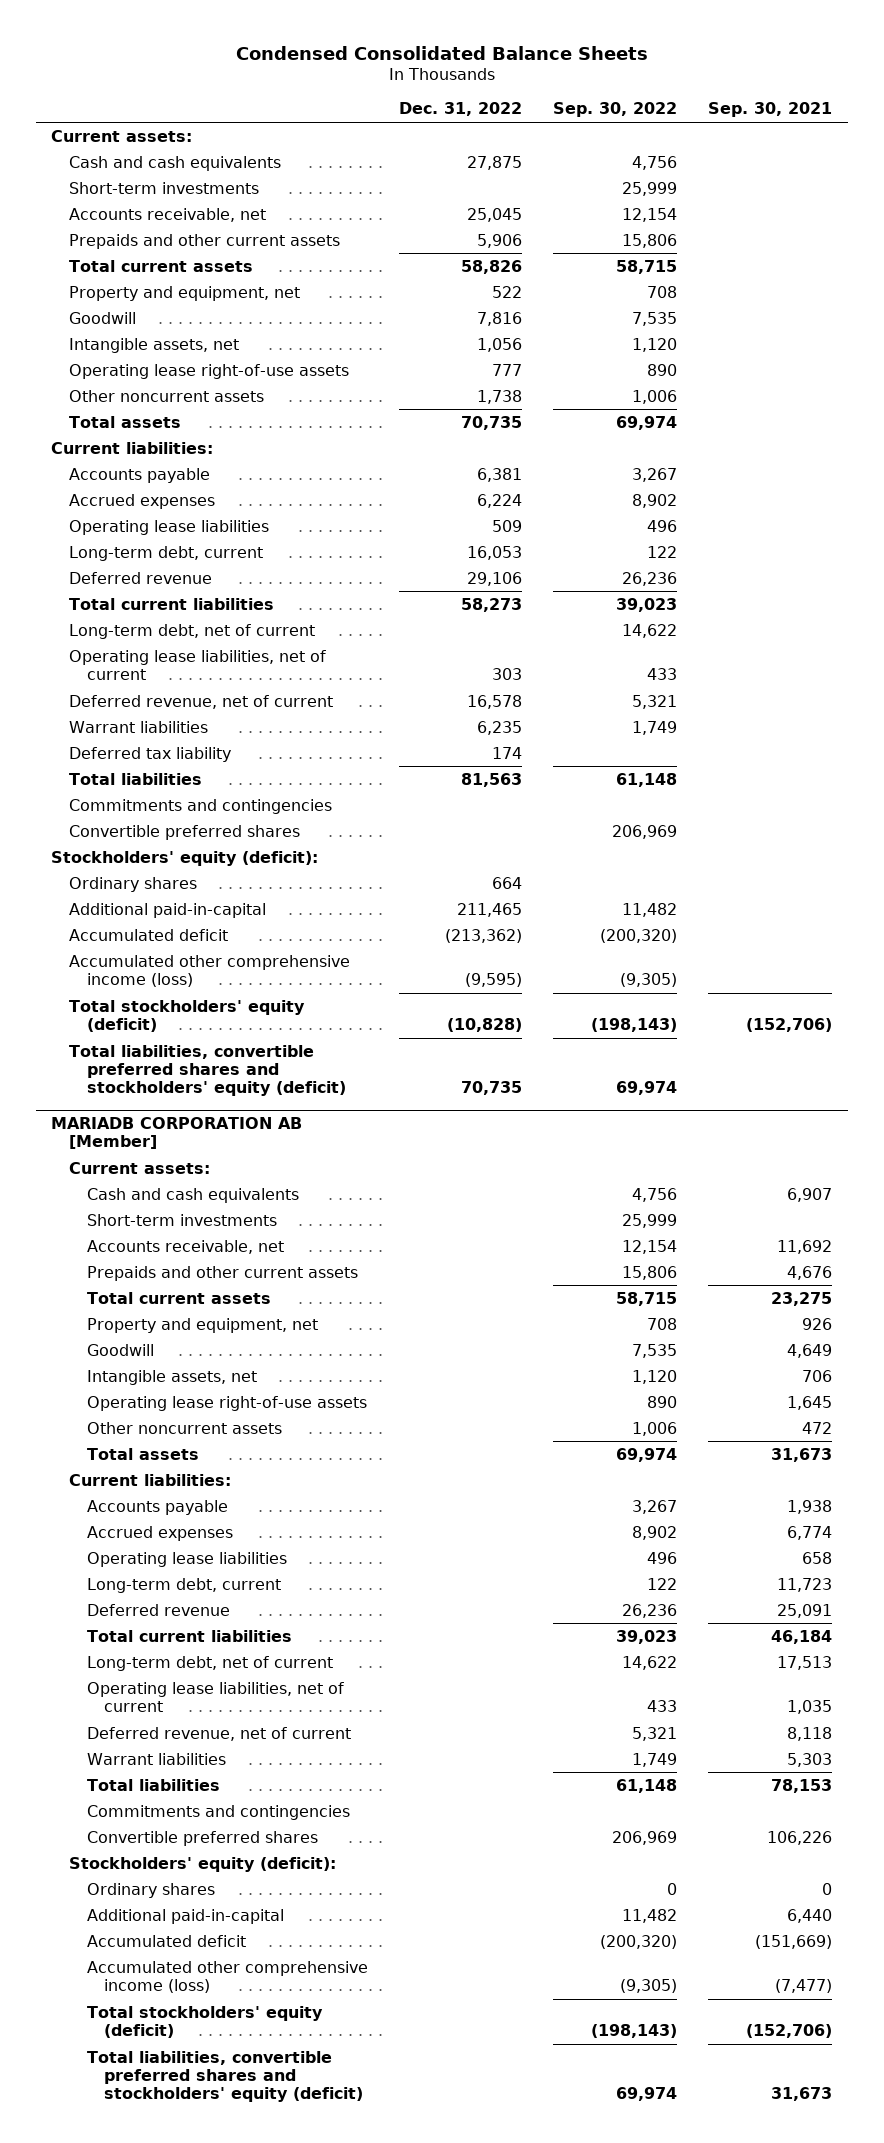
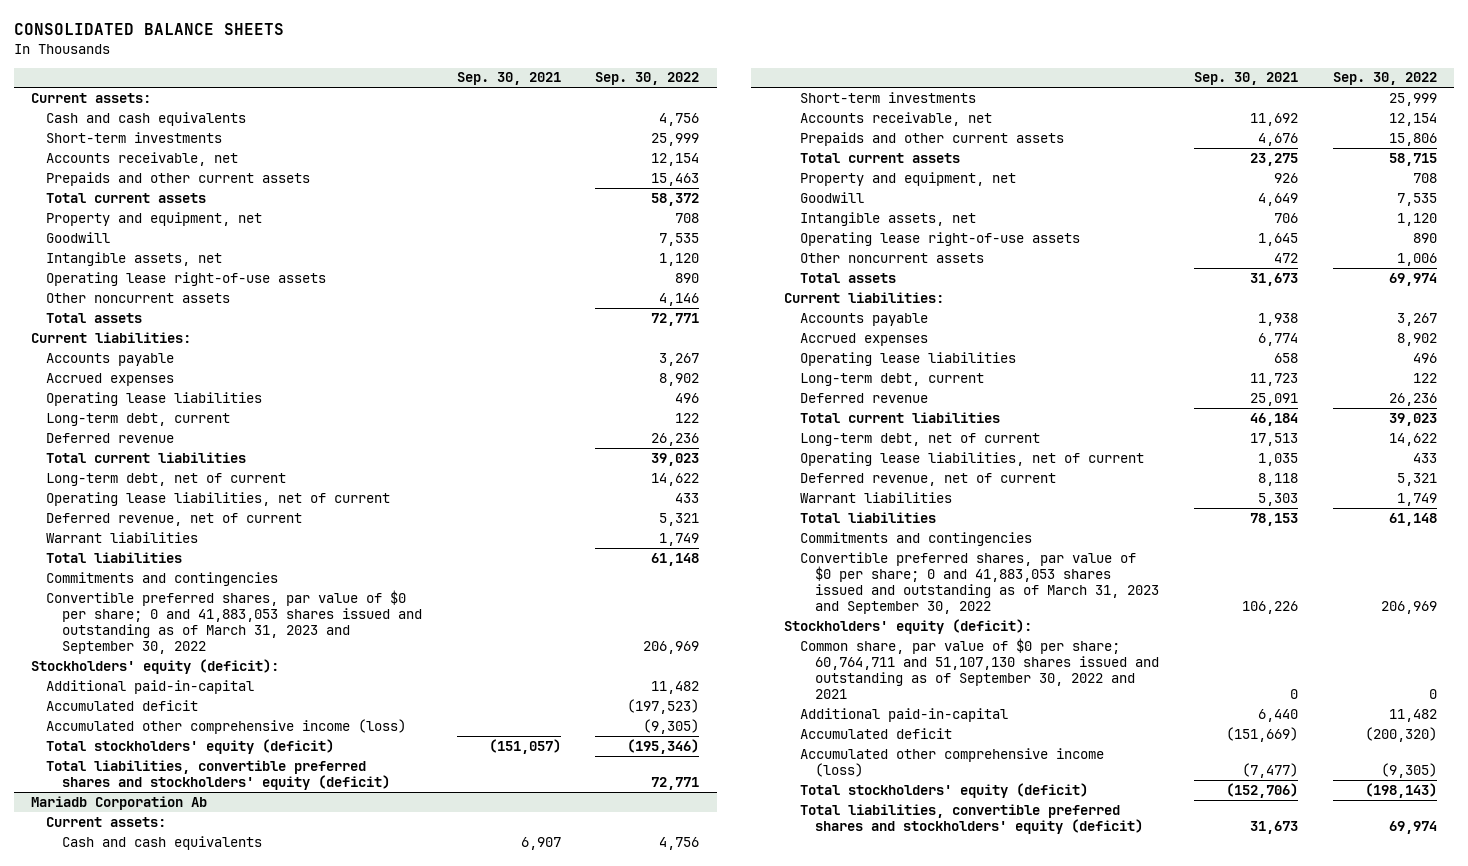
- Condensed Consolidated Balance Sheets
+ CONSOLIDATED BALANCE SHEETS
- | Dec. 31, 2022 | Sep. 30, 2022 | Sep. 30, 2021
+ | Sep. 30, 2021 | Sep. 30, 2022
- Prepaids and other current assets | 5,906 | 15,806 |
- Total current assets | 58,826 | 58,715 |
+ Prepaids and other current assets | | 15,463
+ Total current assets | | 58,372
- Other noncurrent assets | 1,738 | 1,006 |
- Total assets | 70,735 | 69,974 |
+ Other noncurrent assets | | 4,146
+ Total assets | | 72,771
- Deferred tax liability | 174 | |
- Convertible preferred shares | | 206,969 |
+ Convertible preferred shares, par value of $0 per share; 0 and 41,883,053 shares issued and outstanding as of March 31, 2023 and September 30, 2022 | | 206,969
- Ordinary shares | 664 | |
- Accumulated deficit | (213,362) | (200,320) |
+ Accumulated deficit | | (197,523)
- Total stockholders' equity (deficit) | (10,828) | (198,143) | (152,706)
- Total liabilities, convertible preferred shares and stockholders' equity (deficit) | 70,735 | 69,974 |
- MARIADB CORPORATION AB [Member]
+ Total stockholders' equity (deficit) | (151,057) | (195,346)
+ Total liabilities, convertible preferred shares and stockholders' equity (deficit) | | 72,771
+ Mariadb Corporation Ab
- Convertible preferred shares | | 206,969 | 106,226
+ Convertible preferred shares, par value of $0 per share; 0 and 41,883,053 shares issued and outstanding as of March 31, 2023 and September 30, 2022 | 106,226 | 206,969
- Ordinary shares | | 0 | 0
+ Common share, par value of $0 per share; 60,764,711 and 51,107,130 shares issued and outstanding as of September 30, 2022 and 2021 | 0 | 0

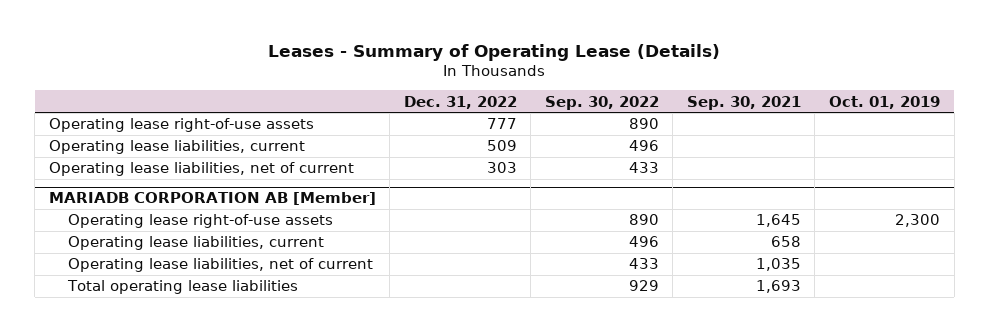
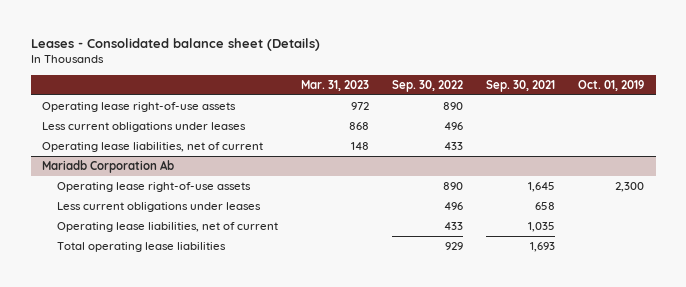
- Leases - Summary of Operating Lease (Details)
+ Leases - Consolidated balance sheet (Details)
- | Dec. 31, 2022 | Sep. 30, 2022 | Sep. 30, 2021 | Oct. 01, 2019
+ | Mar. 31, 2023 | Sep. 30, 2022 | Sep. 30, 2021 | Oct. 01, 2019
- Operating lease liabilities, current | 509 | 496 | |
+ Less current obligations under leases | 868 | 496 | |
- MARIADB CORPORATION AB [Member]
+ Mariadb Corporation Ab
- Operating lease liabilities, current | | 496 | 658 |
+ Less current obligations under leases | | 496 | 658 |

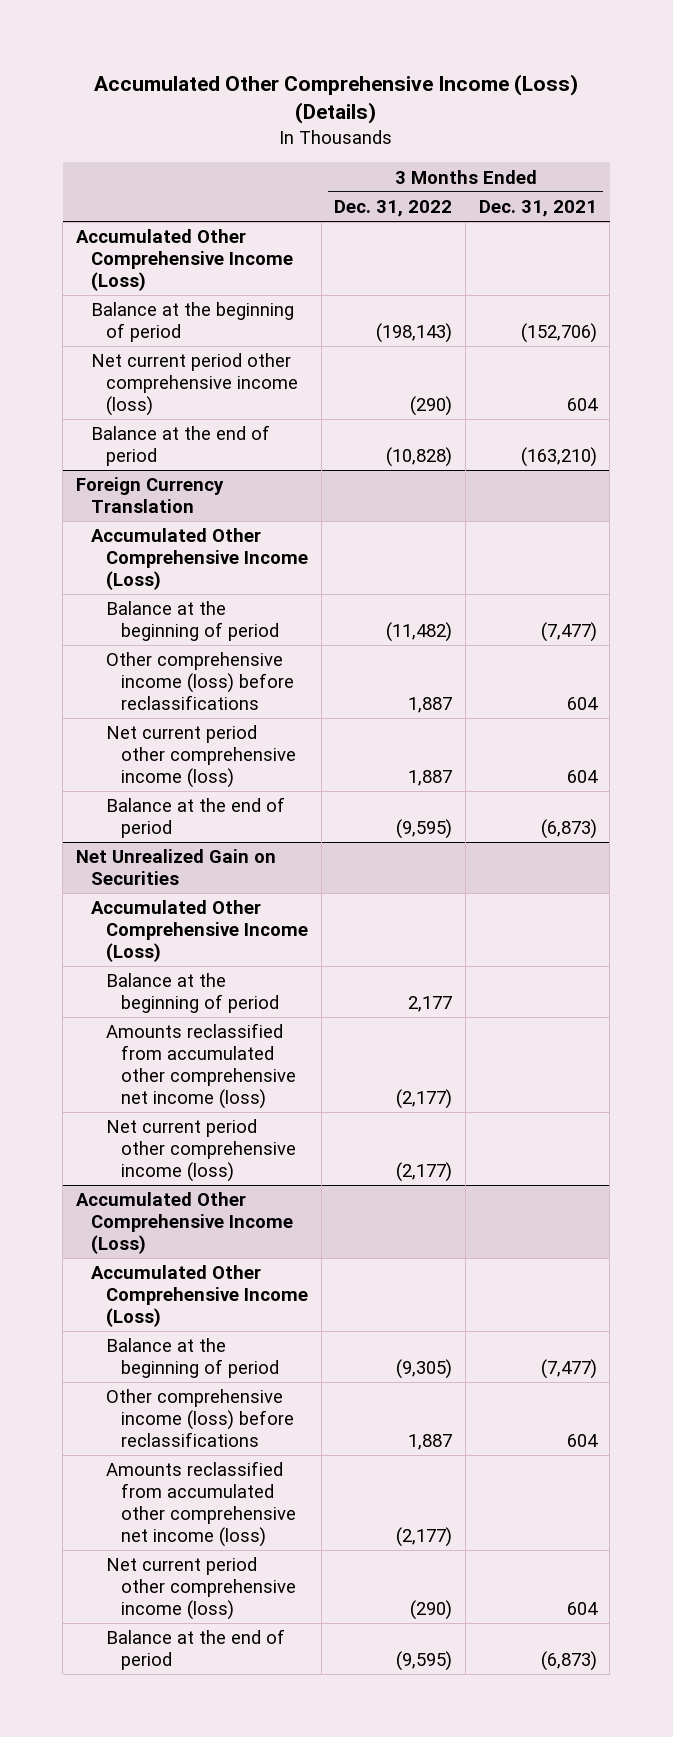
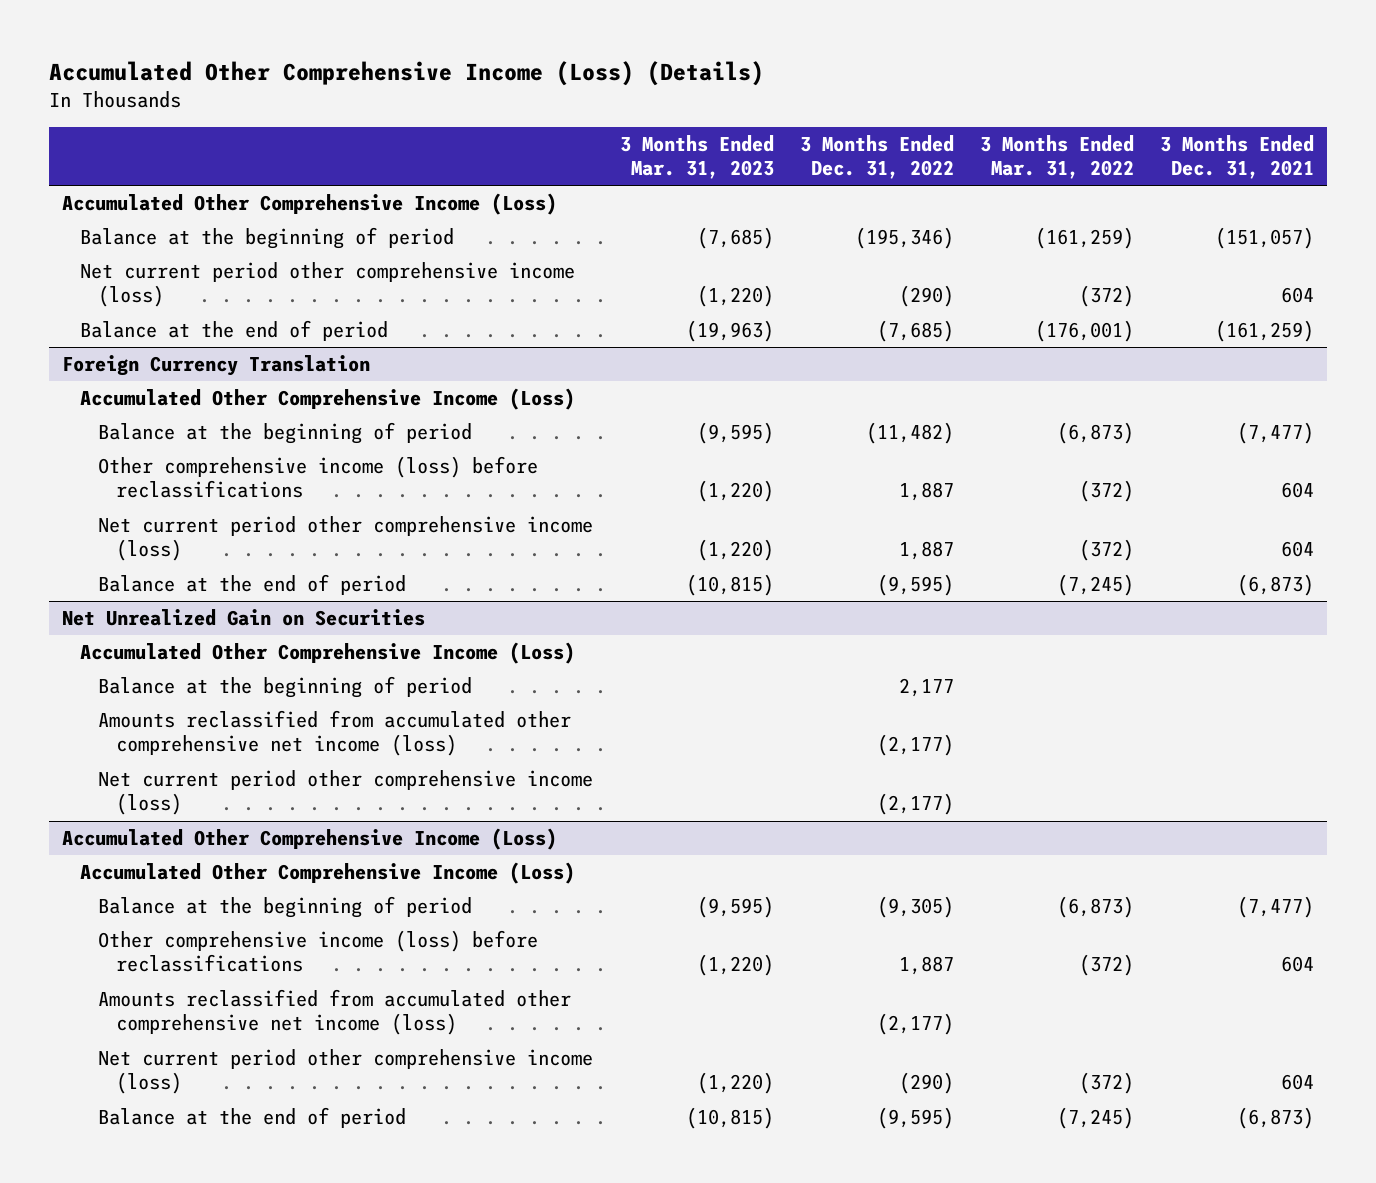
- | 3 Months Ended Dec. 31, 2022 | 3 Months Ended Dec. 31, 2021
+ | 3 Months Ended Mar. 31, 2023 | 3 Months Ended Dec. 31, 2022 | 3 Months Ended Mar. 31, 2022 | 3 Months Ended Dec. 31, 2021
- Balance at the beginning of period | (198,143) | (152,706)
+ Balance at the beginning of period | (7,685) | (195,346) | (161,259) | (151,057)
- Balance at the end of period | (10,828) | (163,210)
+ Balance at the end of period | (19,963) | (7,685) | (176,001) | (161,259)

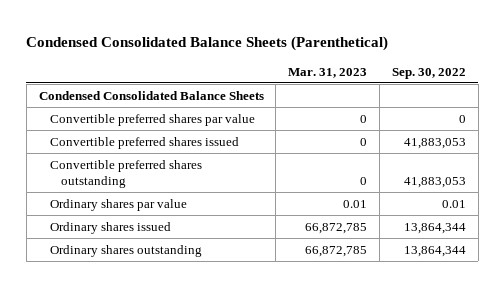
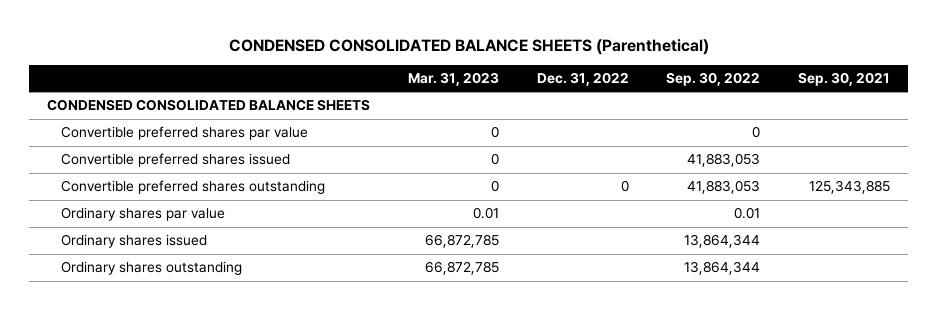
- Condensed Consolidated Balance Sheets (Parenthetical)
+ CONDENSED CONSOLIDATED BALANCE SHEETS (Parenthetical)
- | Mar. 31, 2023 | Sep. 30, 2022
+ | Mar. 31, 2023 | Dec. 31, 2022 | Sep. 30, 2022 | Sep. 30, 2021
- Condensed Consolidated Balance Sheets
+ CONDENSED CONSOLIDATED BALANCE SHEETS

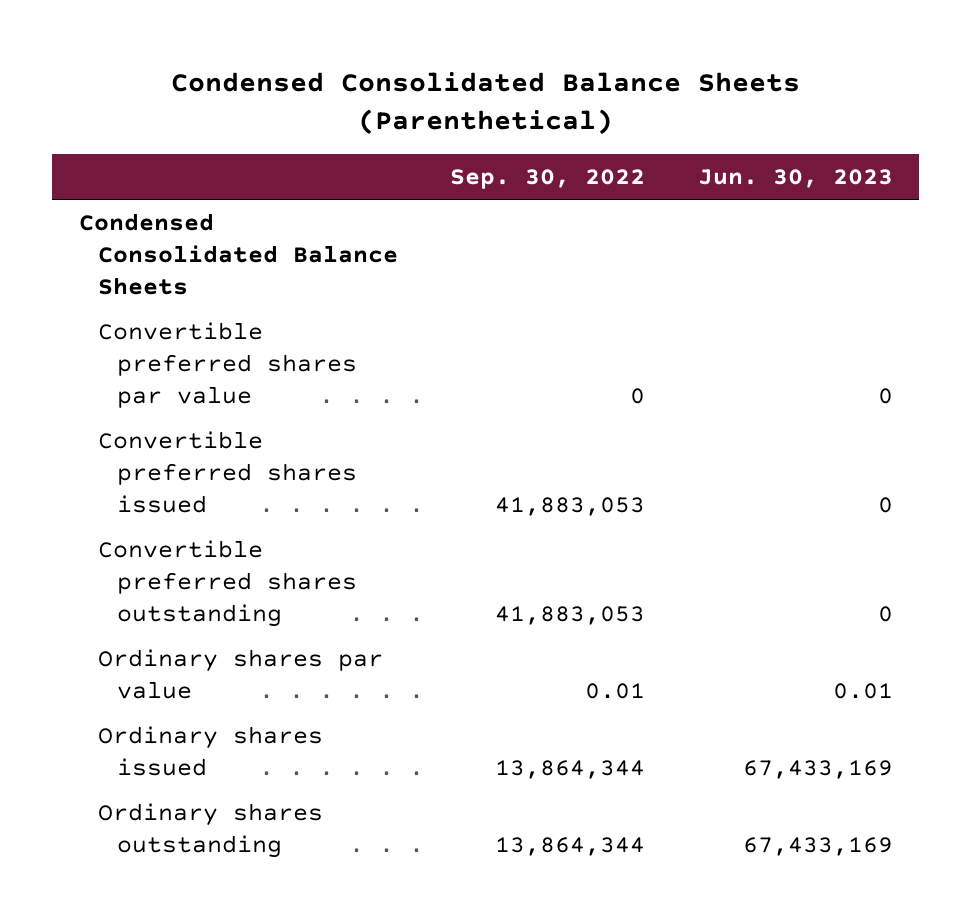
- CONDENSED CONSOLIDATED BALANCE SHEETS (Parenthetical)
+ Condensed Consolidated Balance Sheets (Parenthetical)
- | Mar. 31, 2023 | Dec. 31, 2022 | Sep. 30, 2022 | Sep. 30, 2021
+ | Sep. 30, 2022 | Jun. 30, 2023
- CONDENSED CONSOLIDATED BALANCE SHEETS
+ Condensed Consolidated Balance Sheets

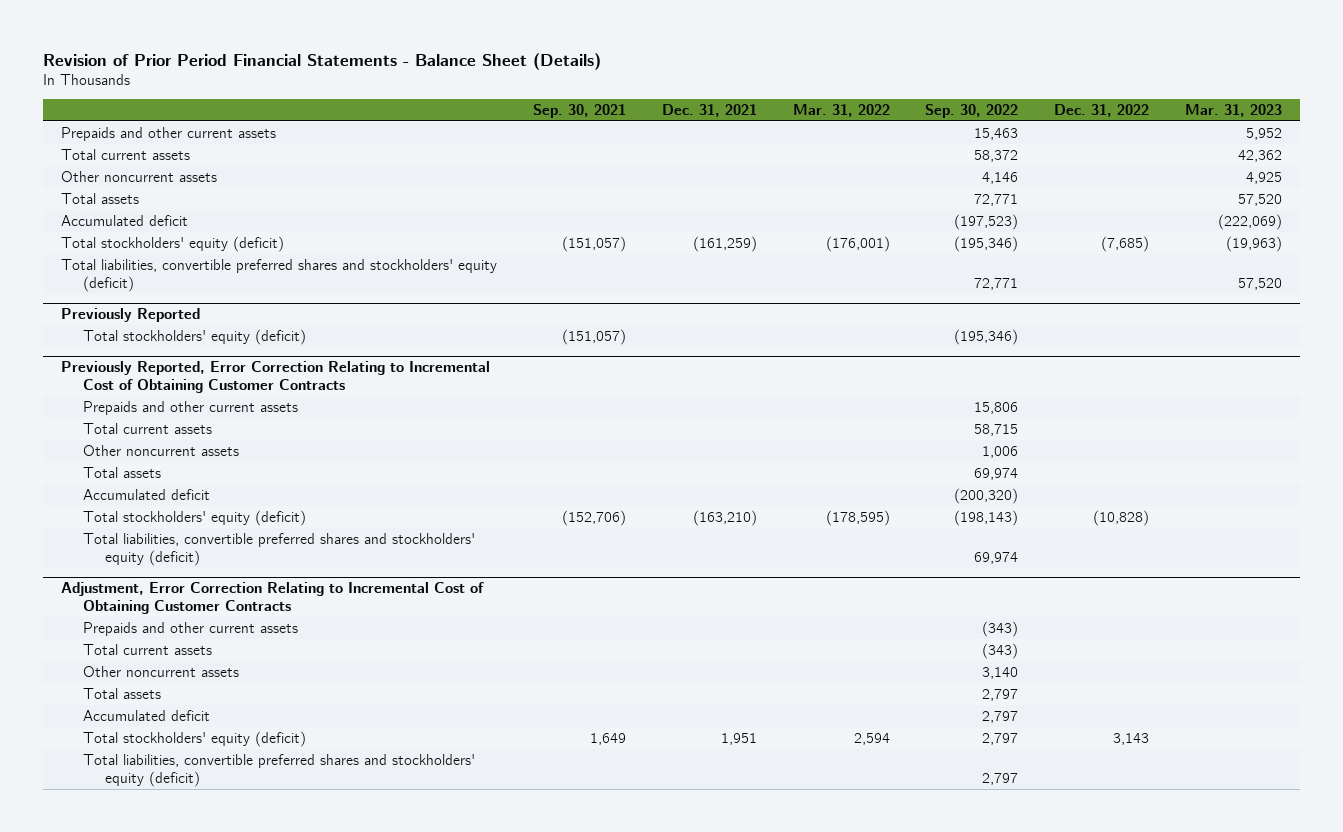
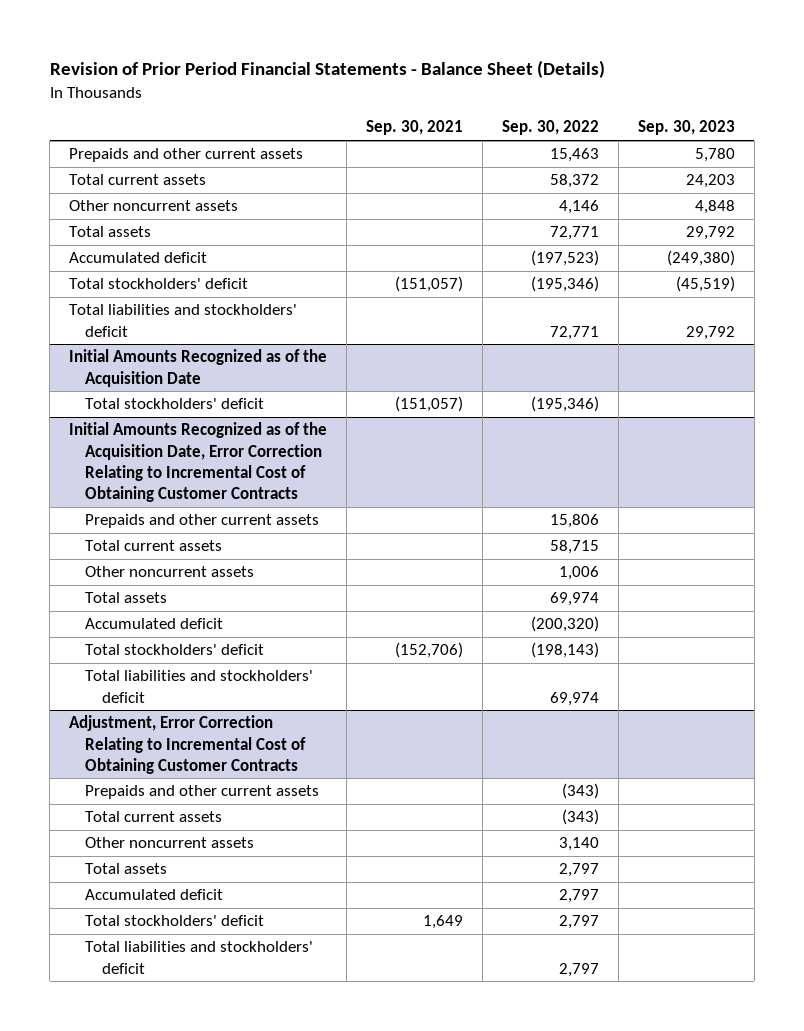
- | Sep. 30, 2021 | Dec. 31, 2021 | Mar. 31, 2022 | Sep. 30, 2022 | Dec. 31, 2022 | Mar. 31, 2023
+ | Sep. 30, 2021 | Sep. 30, 2022 | Sep. 30, 2023
- Total stockholders' equity (deficit) | (151,057) | (161,259) | (176,001) | (195,346) | (7,685) | (19,963)
- Total liabilities, convertible preferred shares and stockholders' equity (deficit) | | | | 72,771 | | 57,520
- Previously Reported
- Total stockholders' equity (deficit) | (151,057) | | | (195,346) | |
- Previously Reported, Error Correction Relating to Incremental Cost of Obtaining Customer Contracts
+ Total stockholders' deficit | (151,057) | (195,346) | (45,519)
+ Total liabilities and stockholders' deficit | | 72,771 | 29,792
+ Initial Amounts Recognized as of the Acquisition Date
+ Total stockholders' deficit | (151,057) | (195,346) |
+ Initial Amounts Recognized as of the Acquisition Date, Error Correction Relating to Incremental Cost of Obtaining Customer Contracts
- Total stockholders' equity (deficit) | (152,706) | (163,210) | (178,595) | (198,143) | (10,828) |
- Total liabilities, convertible preferred shares and stockholders' equity (deficit) | | | | 69,974 | |
+ Total stockholders' deficit | (152,706) | (198,143) |
+ Total liabilities and stockholders' deficit | | 69,974 |
@ Adjustment, Error Correction Relating to Incremental Cost of Obtaining Customer Contracts
- Total stockholders' equity (deficit) | 1,649 | 1,951 | 2,594 | 2,797 | 3,143 |
- Total liabilities, convertible preferred shares and stockholders' equity (deficit) | | | | 2,797 | |
+ Total stockholders' deficit | 1,649 | 2,797 |
+ Total liabilities and stockholders' deficit | | 2,797 |

